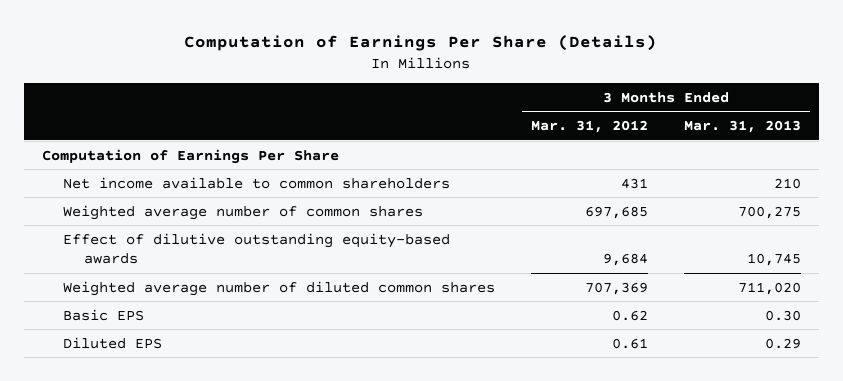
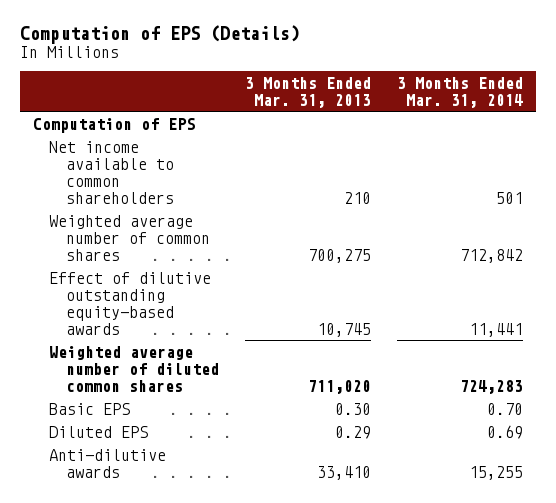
- Computation of Earnings Per Share (Details)
+ Computation of EPS (Details)
- | 3 Months Ended Mar. 31, 2012 | 3 Months Ended Mar. 31, 2013
+ | 3 Months Ended Mar. 31, 2013 | 3 Months Ended Mar. 31, 2014
- Computation of Earnings Per Share
+ Computation of EPS
+ Anti-dilutive awards | 33,410 | 15,255

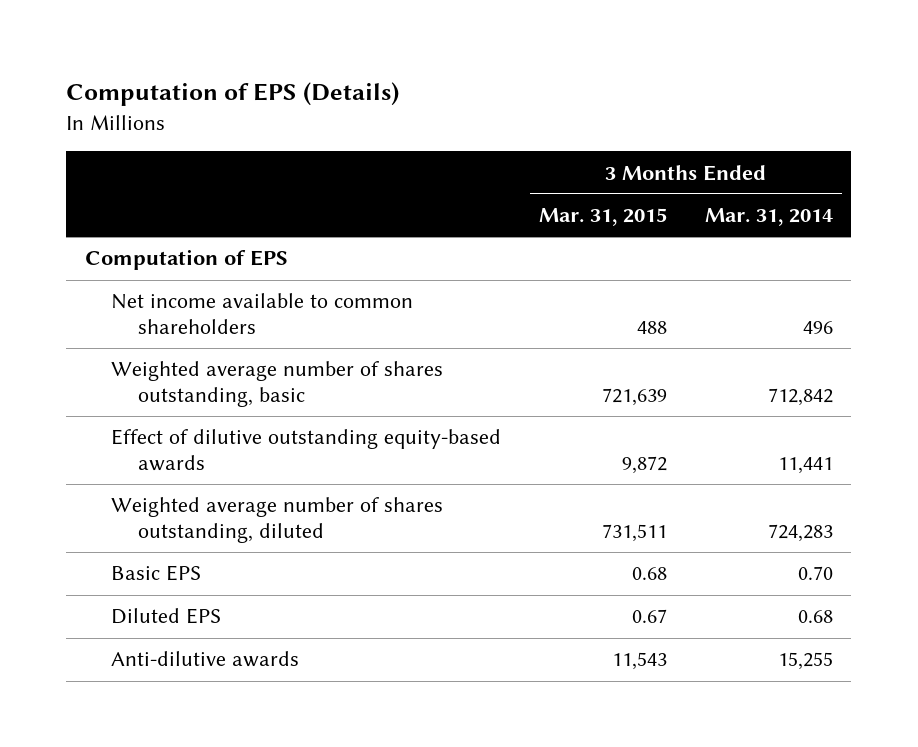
- | 3 Months Ended Mar. 31, 2013 | 3 Months Ended Mar. 31, 2014
+ | 3 Months Ended Mar. 31, 2015 | 3 Months Ended Mar. 31, 2014
- Net income available to common shareholders | 210 | 501
- Weighted average number of common shares | 700,275 | 712,842
+ Net income available to common shareholders | 488 | 496
+ Weighted average number of shares outstanding, basic | 721,639 | 712,842
- Weighted average number of diluted common shares | 711,020 | 724,283
+ Weighted average number of shares outstanding, diluted | 731,511 | 724,283
- Diluted EPS | 0.29 | 0.69
+ Diluted EPS | 0.67 | 0.68

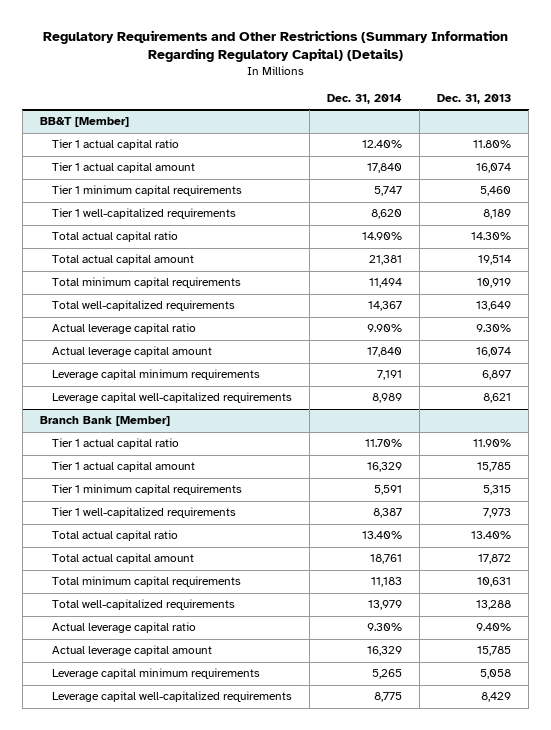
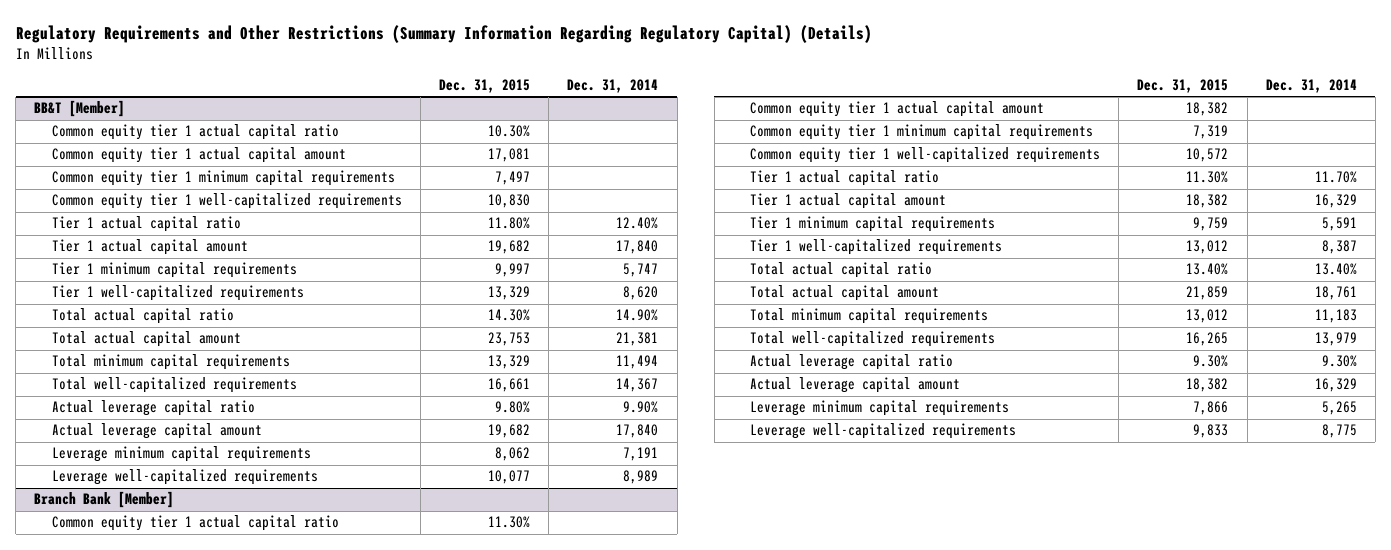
- | Dec. 31, 2014 | Dec. 31, 2013
+ | Dec. 31, 2015 | Dec. 31, 2014
@ BB&T [Member]
+ Common equity tier 1 actual capital ratio | 10.30% |
+ Common equity tier 1 actual capital amount | 17,081 |
+ Common equity tier 1 minimum capital requirements | 7,497 |
+ Common equity tier 1 well-capitalized requirements | 10,830 |
- Leverage capital minimum requirements | 7,191 | 6,897
- Leverage capital well-capitalized requirements | 8,989 | 8,621
+ Leverage minimum capital requirements | 8,062 | 7,191
+ Leverage well-capitalized requirements | 10,077 | 8,989
@ Branch Bank [Member]
+ Common equity tier 1 actual capital ratio | 11.30% |
+ Common equity tier 1 actual capital amount | 18,382 |
+ Common equity tier 1 minimum capital requirements | 7,319 |
+ Common equity tier 1 well-capitalized requirements | 10,572 |
- Leverage capital minimum requirements | 5,265 | 5,058
- Leverage capital well-capitalized requirements | 8,775 | 8,429
+ Leverage minimum capital requirements | 7,866 | 5,265
+ Leverage well-capitalized requirements | 9,833 | 8,775

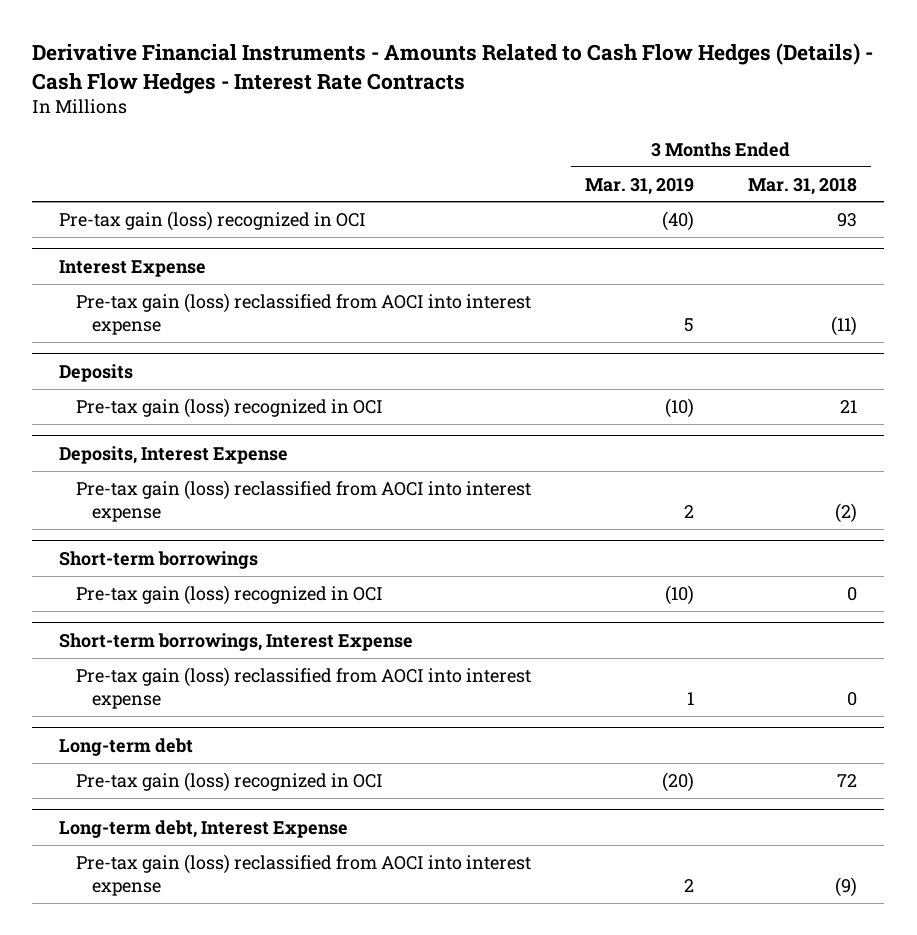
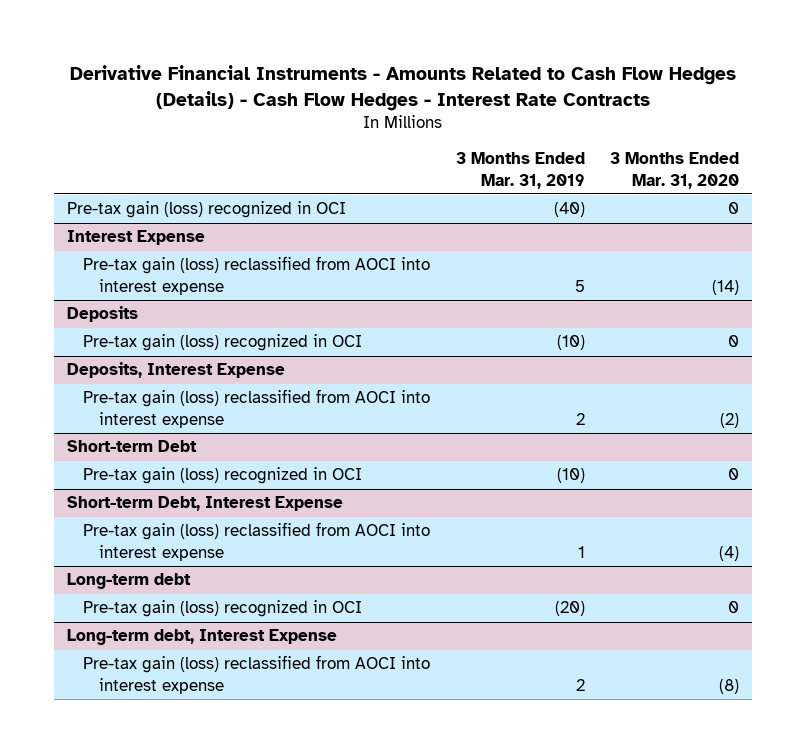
- | 3 Months Ended Mar. 31, 2019 | 3 Months Ended Mar. 31, 2018
+ | 3 Months Ended Mar. 31, 2019 | 3 Months Ended Mar. 31, 2020
- Short-term borrowings
+ Short-term Debt
- Short-term borrowings, Interest Expense
+ Short-term Debt, Interest Expense

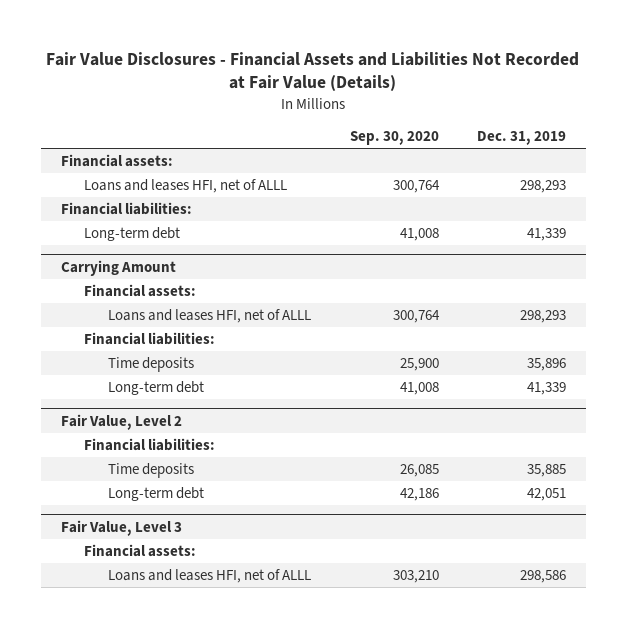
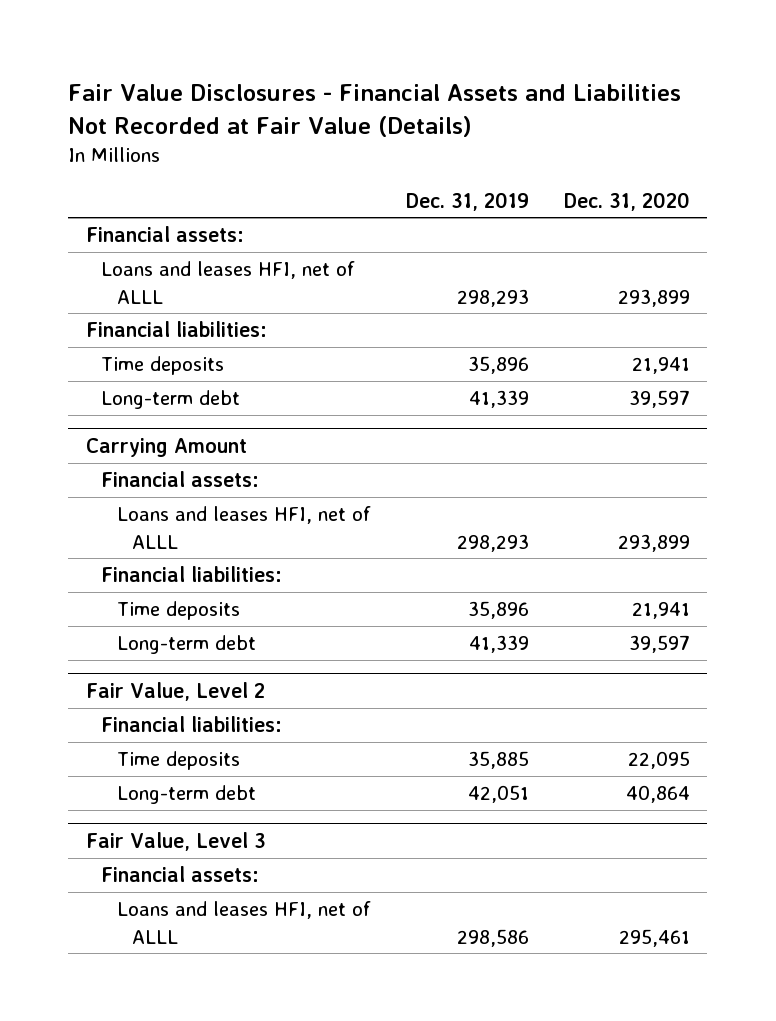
- | Sep. 30, 2020 | Dec. 31, 2019
+ | Dec. 31, 2019 | Dec. 31, 2020
+ Time deposits | 35,896 | 21,941

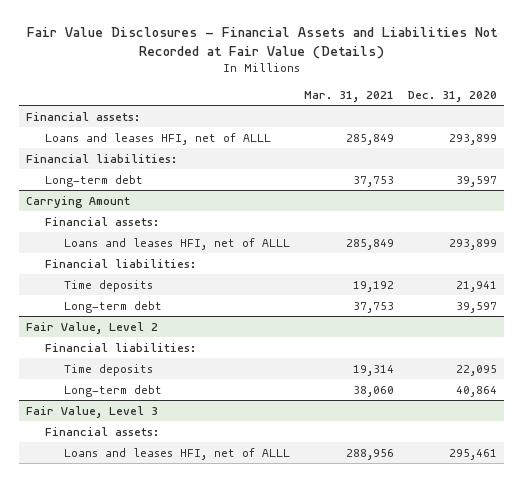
- | Dec. 31, 2019 | Dec. 31, 2020
+ | Mar. 31, 2021 | Dec. 31, 2020
- Time deposits | 35,896 | 21,941

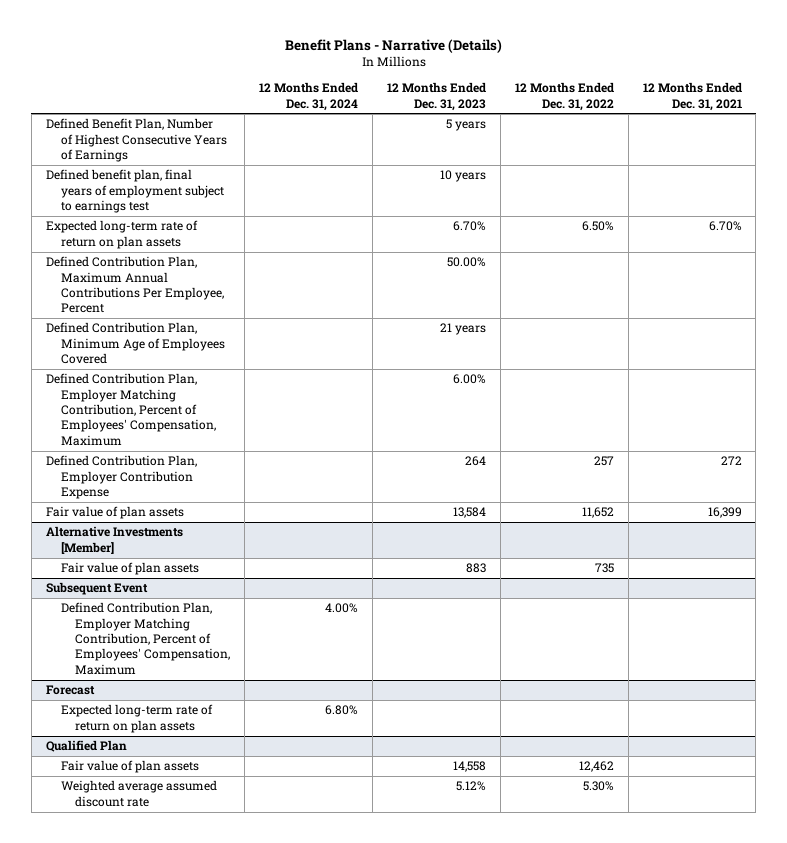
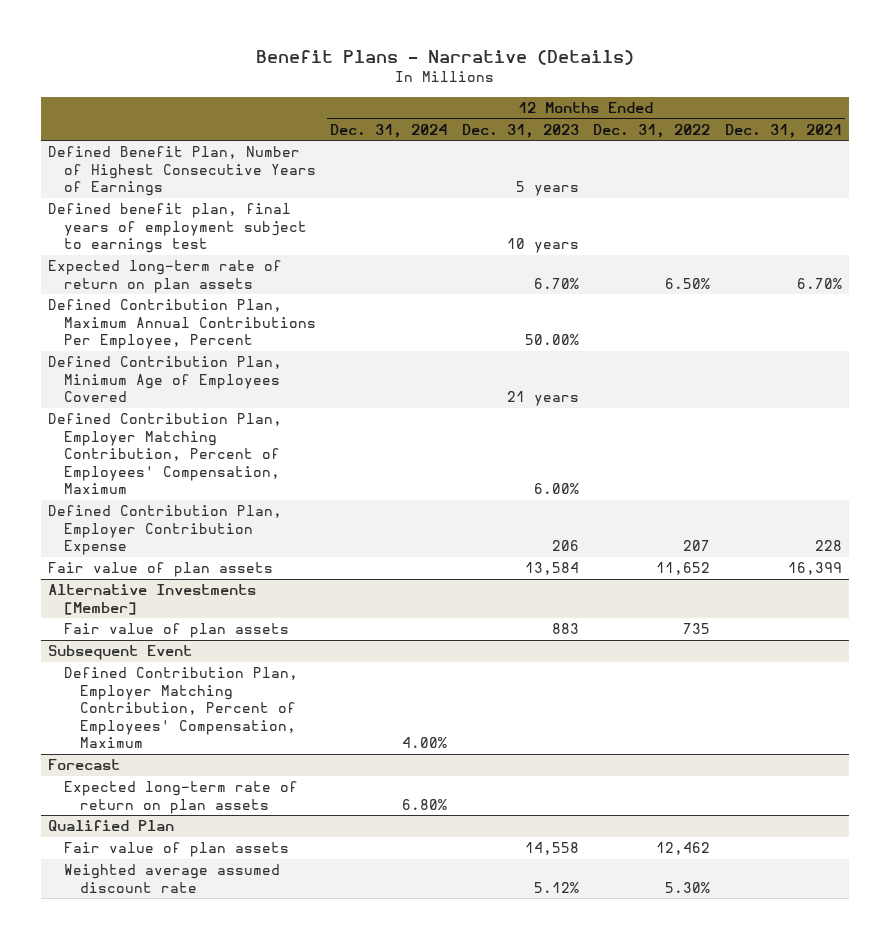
- Defined Contribution Plan, Employer Contribution Expense | | 264 | 257 | 272
+ Defined Contribution Plan, Employer Contribution Expense | | 206 | 207 | 228

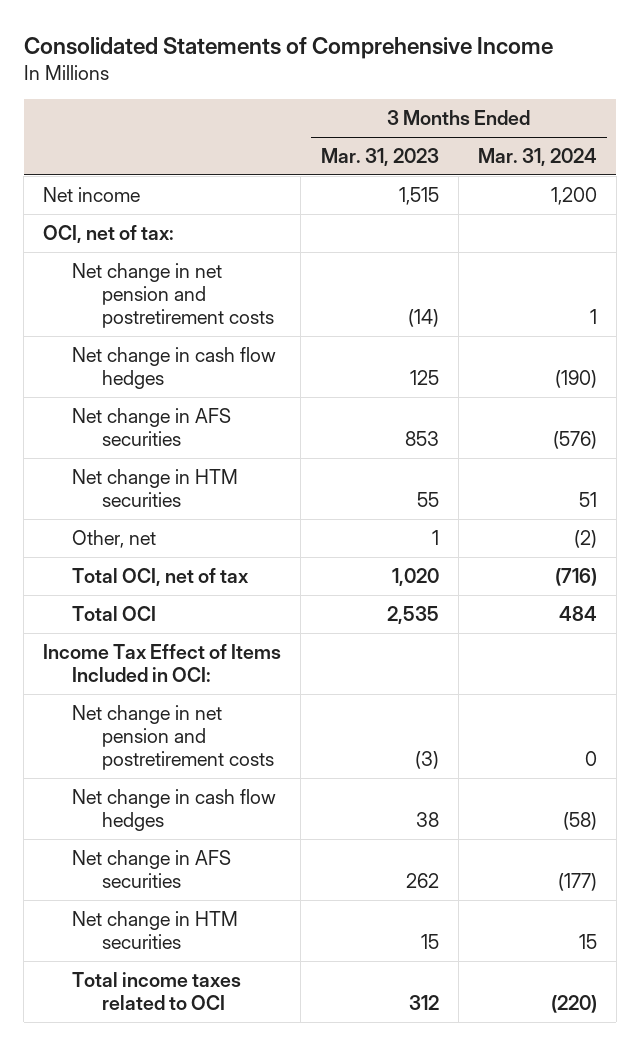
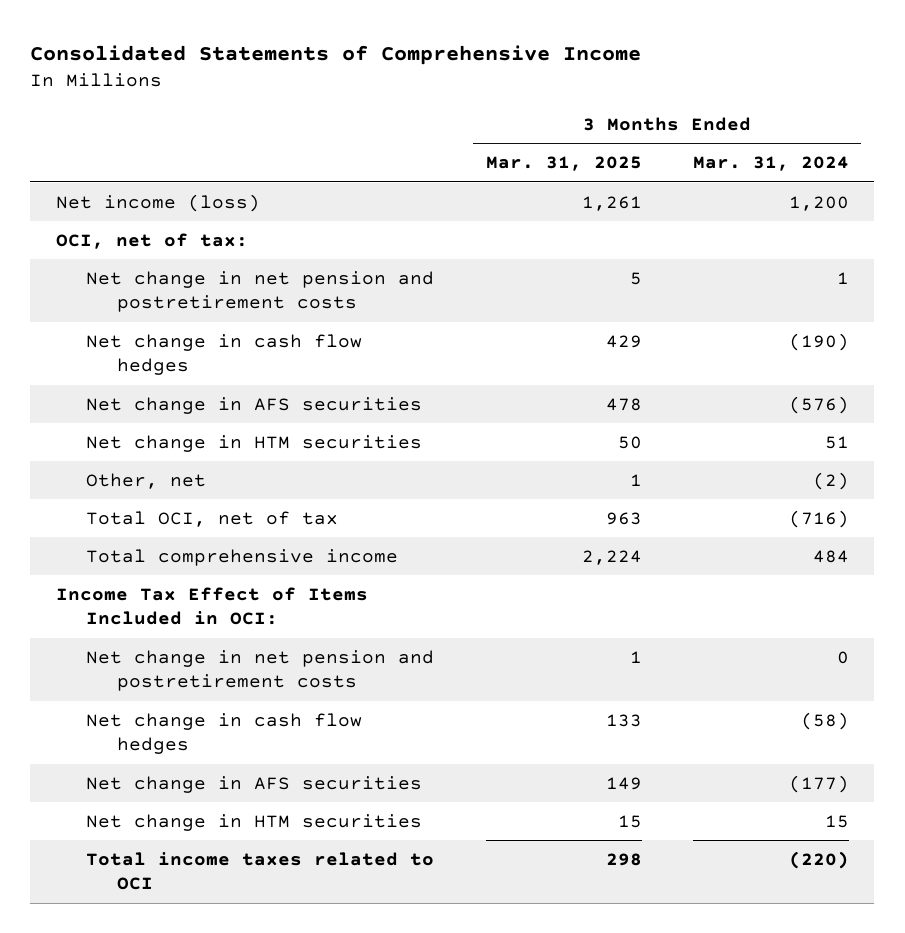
- | 3 Months Ended Mar. 31, 2023 | 3 Months Ended Mar. 31, 2024
+ | 3 Months Ended Mar. 31, 2025 | 3 Months Ended Mar. 31, 2024
- Net income | 1,515 | 1,200
+ Net income (loss) | 1,261 | 1,200
- Total OCI | 2,535 | 484
+ Total comprehensive income | 2,224 | 484

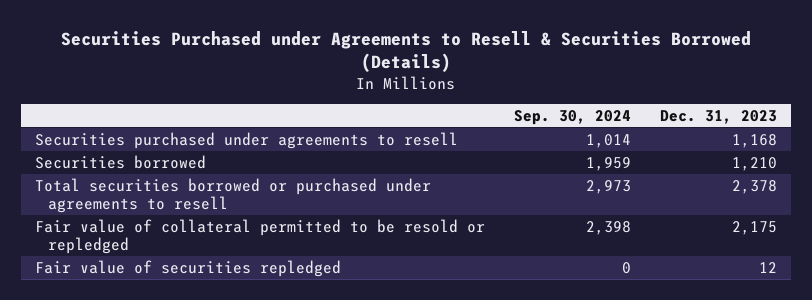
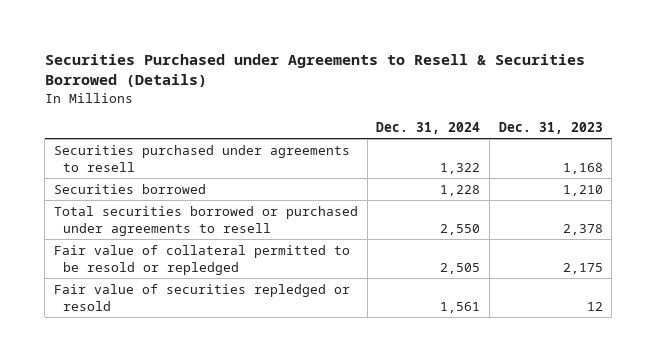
- | Sep. 30, 2024 | Dec. 31, 2023
+ | Dec. 31, 2024 | Dec. 31, 2023
- Fair value of securities repledged | 0 | 12
+ Fair value of securities repledged or resold | 1,561 | 12

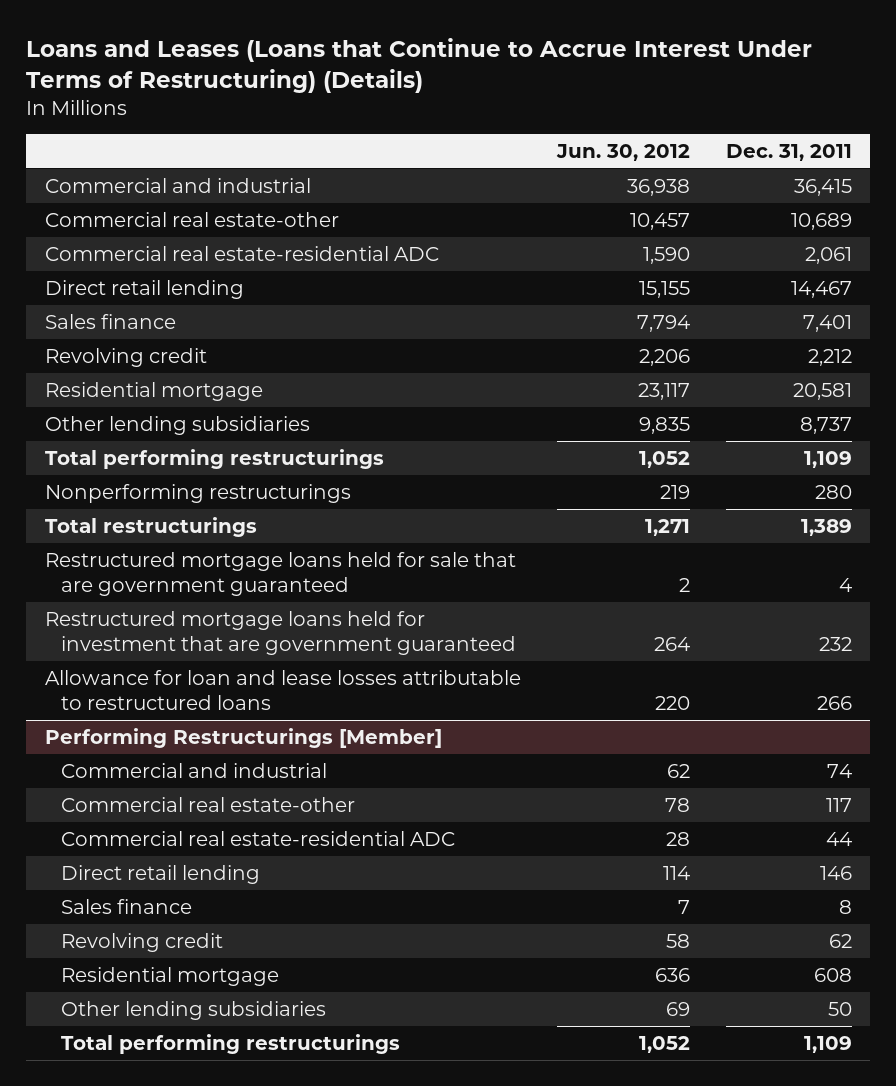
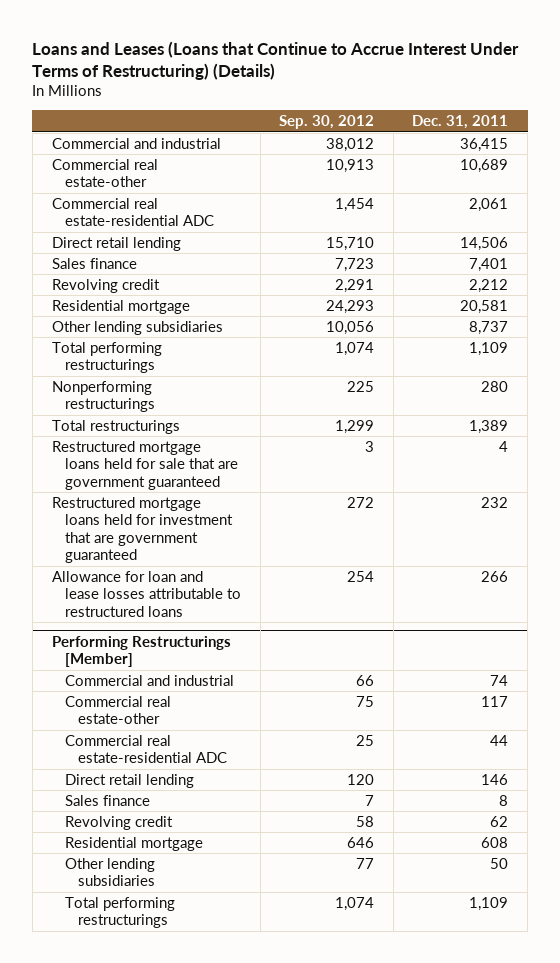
- | Jun. 30, 2012 | Dec. 31, 2011
+ | Sep. 30, 2012 | Dec. 31, 2011
- Direct retail lending | 15,155 | 14,467
+ Direct retail lending | 15,710 | 14,506

